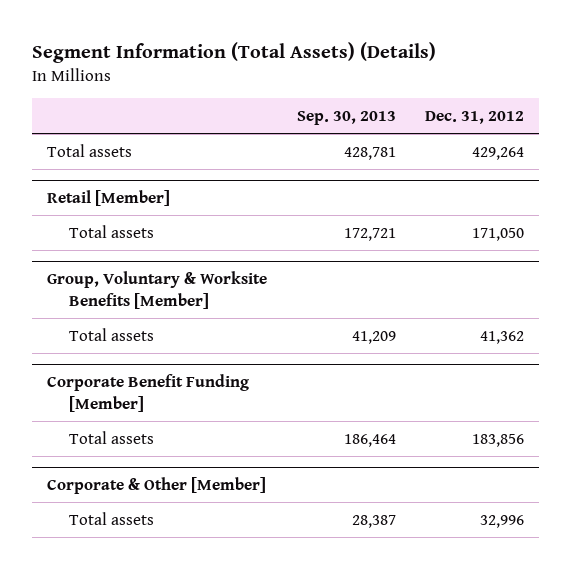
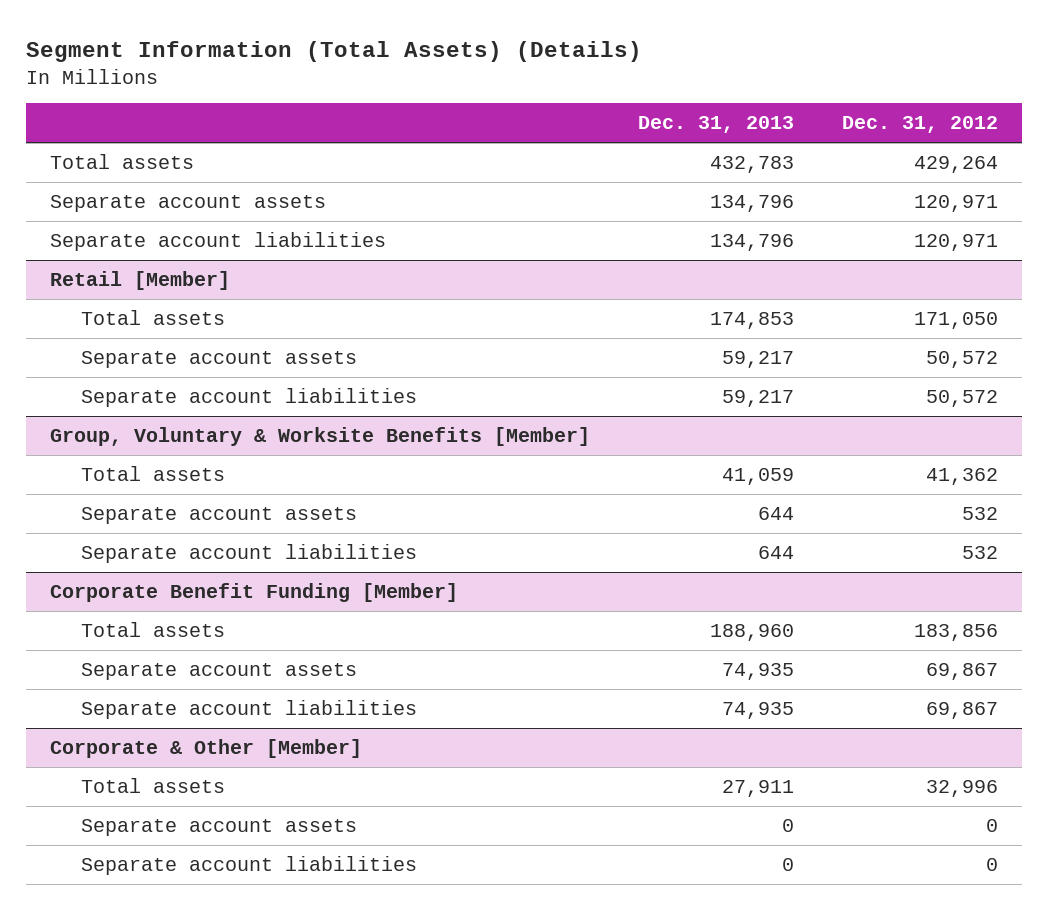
- | Sep. 30, 2013 | Dec. 31, 2012
+ | Dec. 31, 2013 | Dec. 31, 2012
+ Separate account assets | 134,796 | 120,971
+ Separate account liabilities | 134,796 | 120,971
@ Retail [Member]
+ Separate account assets | 59,217 | 50,572
+ Separate account liabilities | 59,217 | 50,572
@ Group, Voluntary & Worksite Benefits [Member]
+ Separate account assets | 644 | 532
+ Separate account liabilities | 644 | 532
@ Corporate Benefit Funding [Member]
+ Separate account assets | 74,935 | 69,867
+ Separate account liabilities | 74,935 | 69,867
@ Corporate & Other [Member]
+ Separate account assets | 0 | 0
+ Separate account liabilities | 0 | 0

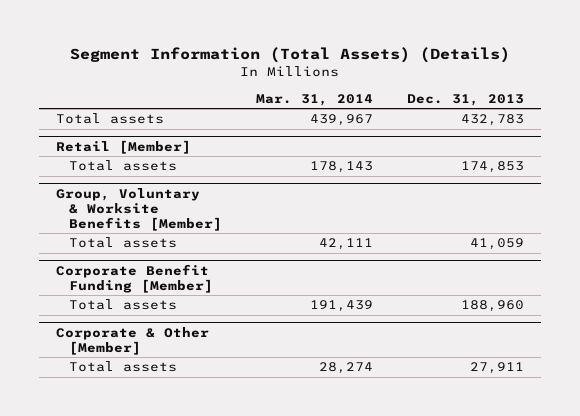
- | Dec. 31, 2013 | Dec. 31, 2012
+ | Mar. 31, 2014 | Dec. 31, 2013
- Separate account assets | 134,796 | 120,971
- Separate account liabilities | 134,796 | 120,971
@ Retail [Member]
- Separate account assets | 59,217 | 50,572
- Separate account liabilities | 59,217 | 50,572
@ Group, Voluntary & Worksite Benefits [Member]
- Separate account assets | 644 | 532
- Separate account liabilities | 644 | 532
@ Corporate Benefit Funding [Member]
- Separate account assets | 74,935 | 69,867
- Separate account liabilities | 74,935 | 69,867
@ Corporate & Other [Member]
- Separate account assets | 0 | 0
- Separate account liabilities | 0 | 0

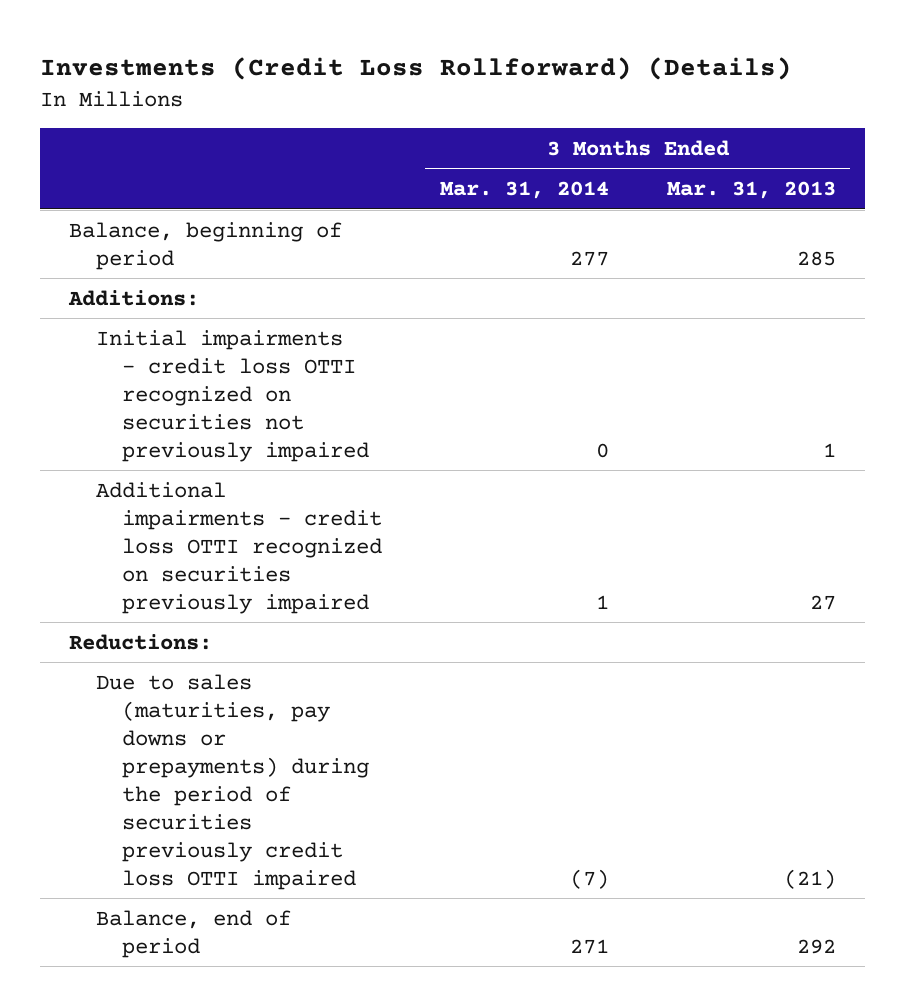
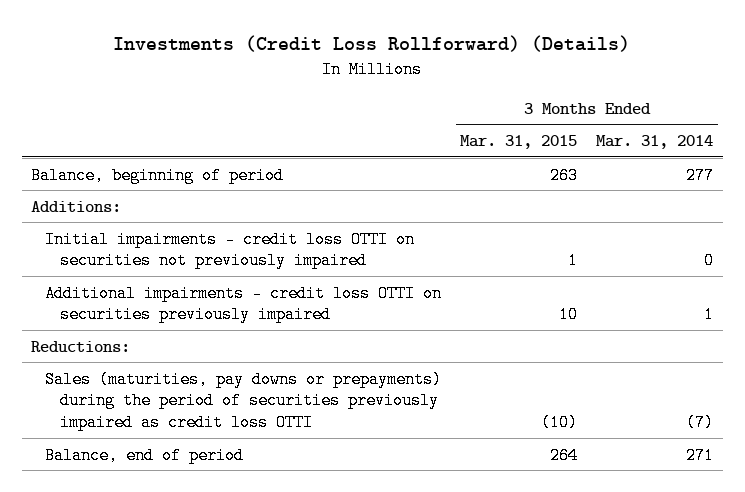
- | 3 Months Ended Mar. 31, 2014 | 3 Months Ended Mar. 31, 2013
+ | 3 Months Ended Mar. 31, 2015 | 3 Months Ended Mar. 31, 2014
- Initial impairments - credit loss OTTI recognized on securities not previously impaired | 0 | 1
- Additional impairments - credit loss OTTI recognized on securities previously impaired | 1 | 27
+ Initial impairments - credit loss OTTI on securities not previously impaired | 1 | 0
+ Additional impairments - credit loss OTTI on securities previously impaired | 10 | 1
- Due to sales (maturities, pay downs or prepayments) during the period of securities previously credit loss OTTI impaired | (7) | (21)
+ Sales (maturities, pay downs or prepayments) during the period of securities previously impaired as credit loss OTTI | (10) | (7)

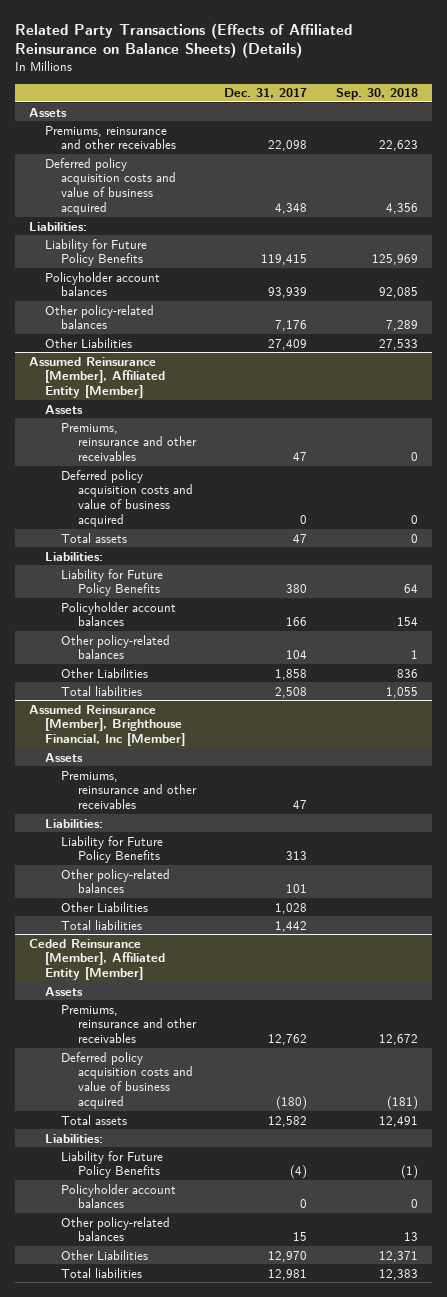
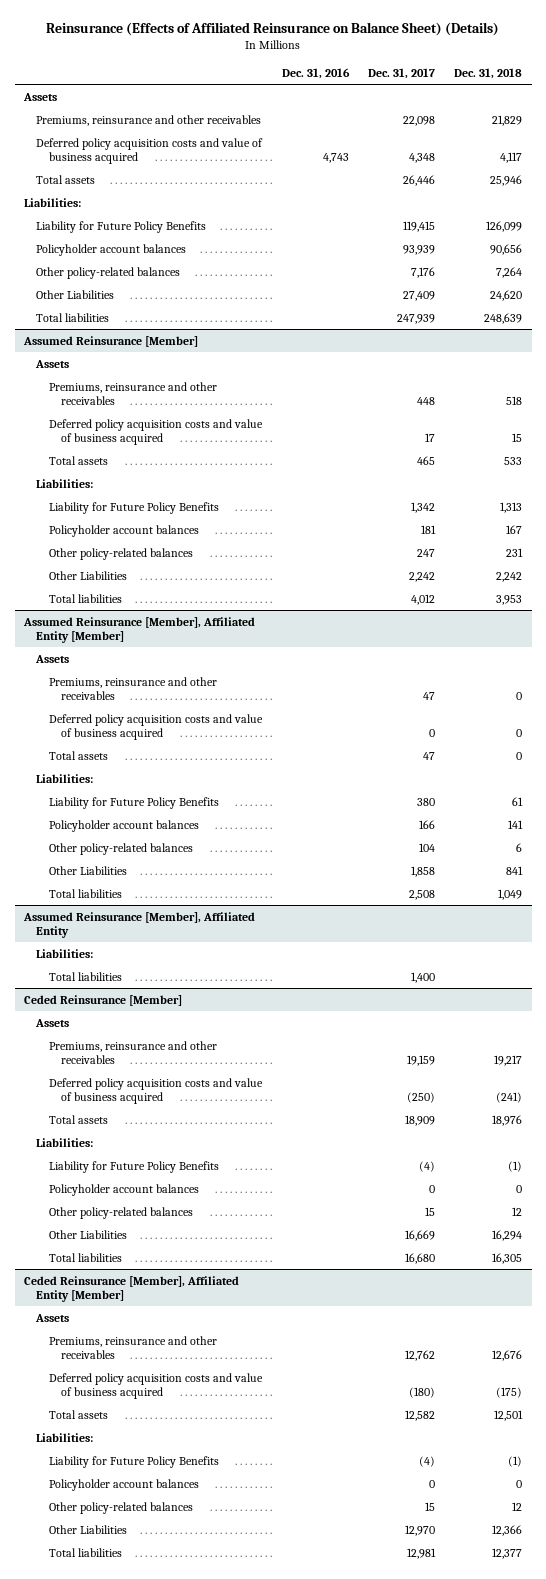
- Related Party Transactions (Effects of Affiliated Reinsurance on Balance Sheets) (Details)
+ Reinsurance (Effects of Affiliated Reinsurance on Balance Sheet) (Details)
- | Dec. 31, 2017 | Sep. 30, 2018
+ | Dec. 31, 2016 | Dec. 31, 2017 | Dec. 31, 2018
+ Total assets | | 26,446 | 25,946
+ Total liabilities | | 247,939 | 248,639
+ Assumed Reinsurance [Member]
+ Assets
+ Premiums, reinsurance and other receivables | | 448 | 518
+ Deferred policy acquisition costs and value of business acquired | | 17 | 15
+ Total assets | | 465 | 533
+ Liabilities:
+ Liability for Future Policy Benefits | | 1,342 | 1,313
+ Policyholder account balances | | 181 | 167
+ Other policy-related balances | | 247 | 231
+ Other Liabilities | | 2,242 | 2,242
+ Total liabilities | | 4,012 | 3,953
- Assumed Reinsurance [Member], Brighthouse Financial, Inc [Member]
+ Assumed Reinsurance [Member], Affiliated Entity
+ Liabilities:
+ Total liabilities | | 1,400 |
+ Ceded Reinsurance [Member]
- Premiums, reinsurance and other receivables | 47 |
+ Premiums, reinsurance and other receivables | | 19,159 | 19,217
+ Deferred policy acquisition costs and value of business acquired | | (250) | (241)
+ Total assets | | 18,909 | 18,976
- Liability for Future Policy Benefits | 313 |
- Other policy-related balances | 101 |
- Other Liabilities | 1,028 |
- Total liabilities | 1,442 |
+ Liability for Future Policy Benefits | | (4) | (1)
+ Policyholder account balances | | 0 | 0
+ Other policy-related balances | | 15 | 12
+ Other Liabilities | | 16,669 | 16,294
+ Total liabilities | | 16,680 | 16,305

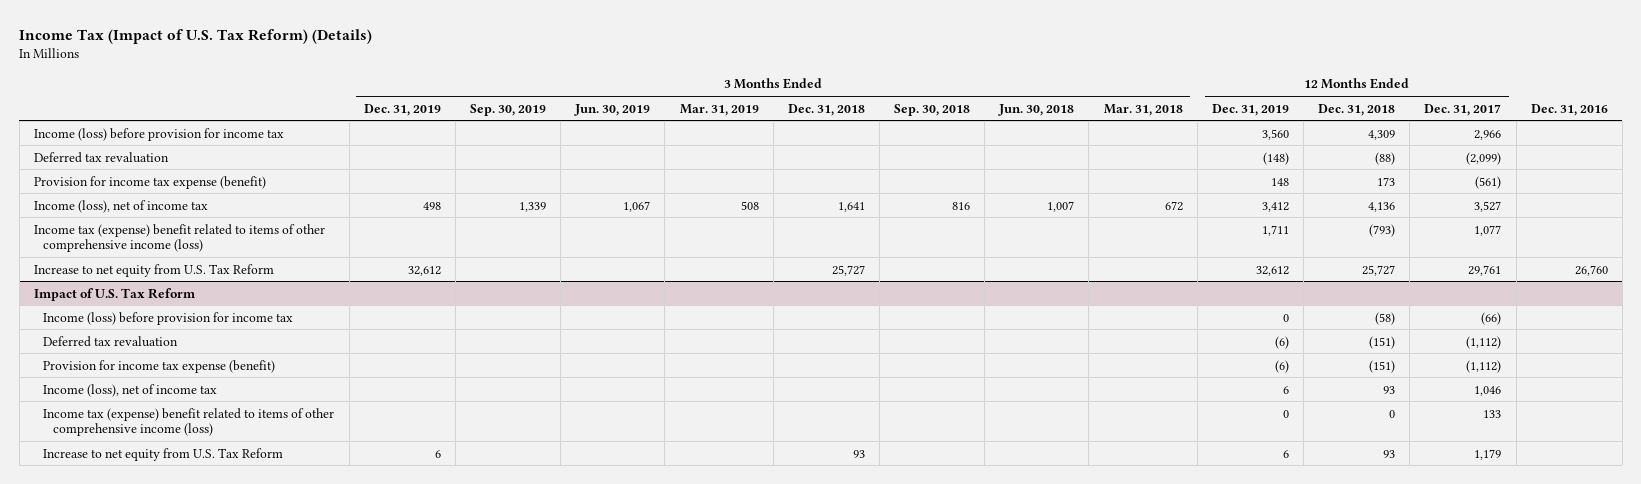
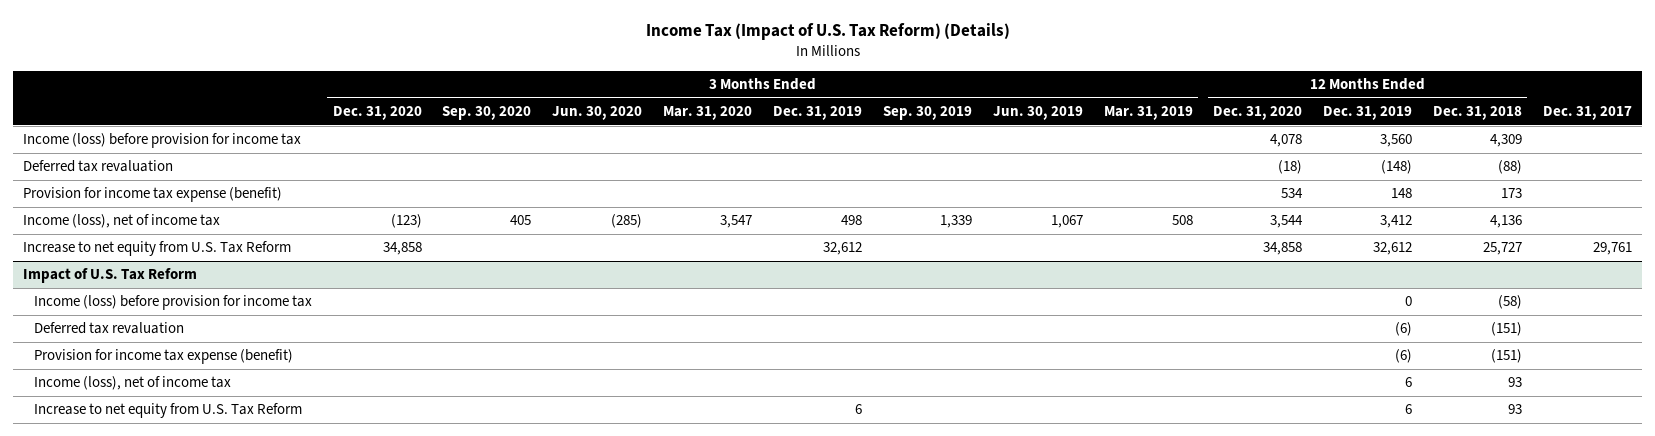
- | 3 Months Ended Dec. 31, 2019 | 3 Months Ended Sep. 30, 2019 | 3 Months Ended Jun. 30, 2019 | 3 Months Ended Mar. 31, 2019 | 3 Months Ended Dec. 31, 2018 | 3 Months Ended Sep. 30, 2018 | 3 Months Ended Jun. 30, 2018 | 3 Months Ended Mar. 31, 2018 | 12 Months Ended Dec. 31, 2019 | 12 Months Ended Dec. 31, 2018 | 12 Months Ended Dec. 31, 2017 | Dec. 31, 2016
+ | 3 Months Ended Dec. 31, 2020 | 3 Months Ended Sep. 30, 2020 | 3 Months Ended Jun. 30, 2020 | 3 Months Ended Mar. 31, 2020 | 3 Months Ended Dec. 31, 2019 | 3 Months Ended Sep. 30, 2019 | 3 Months Ended Jun. 30, 2019 | 3 Months Ended Mar. 31, 2019 | 12 Months Ended Dec. 31, 2020 | 12 Months Ended Dec. 31, 2019 | 12 Months Ended Dec. 31, 2018 | Dec. 31, 2017
- Income tax (expense) benefit related to items of other comprehensive income (loss) | | | | | | | | | 1,711 | (793) | 1,077 |
@ Impact of U.S. Tax Reform
- Income tax (expense) benefit related to items of other comprehensive income (loss) | | | | | | | | | 0 | 0 | 133 |

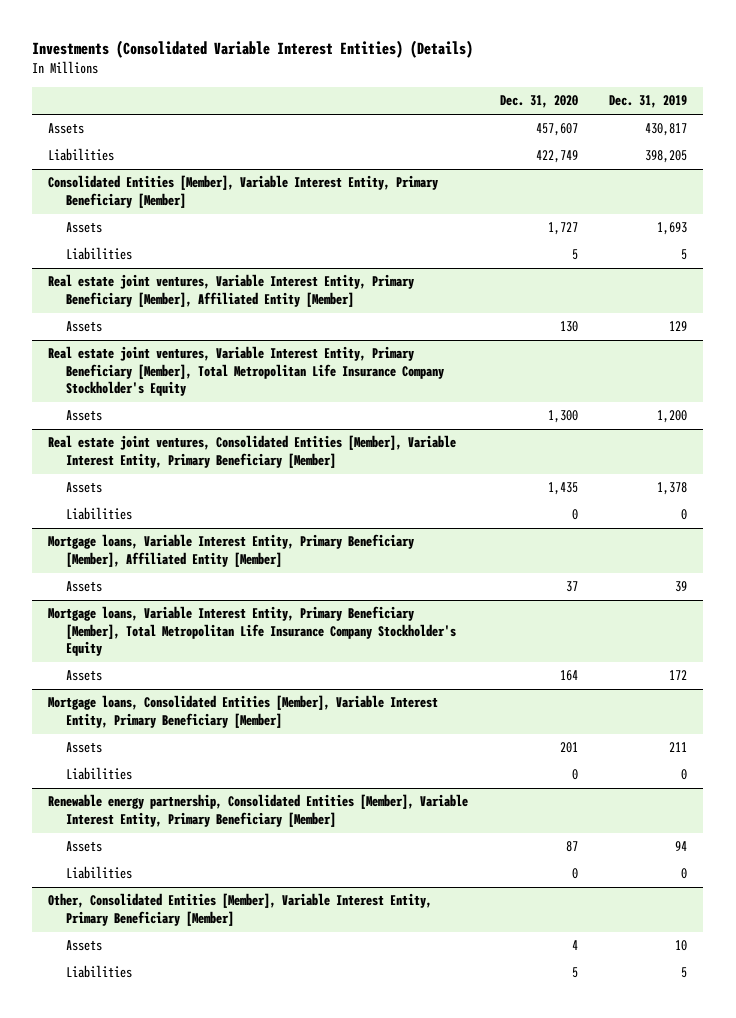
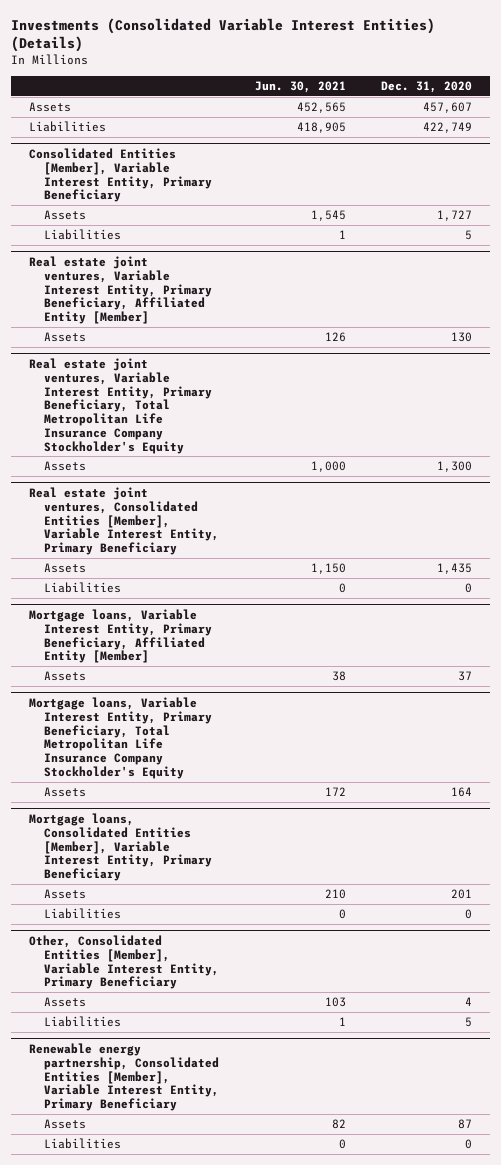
- | Dec. 31, 2020 | Dec. 31, 2019
+ | Jun. 30, 2021 | Dec. 31, 2020
- Consolidated Entities [Member], Variable Interest Entity, Primary Beneficiary [Member]
+ Consolidated Entities [Member], Variable Interest Entity, Primary Beneficiary
- Real estate joint ventures, Variable Interest Entity, Primary Beneficiary [Member], Affiliated Entity [Member]
+ Real estate joint ventures, Variable Interest Entity, Primary Beneficiary, Affiliated Entity [Member]
- Real estate joint ventures, Variable Interest Entity, Primary Beneficiary [Member], Total Metropolitan Life Insurance Company Stockholder's Equity
+ Real estate joint ventures, Variable Interest Entity, Primary Beneficiary, Total Metropolitan Life Insurance Company Stockholder's Equity
- Real estate joint ventures, Consolidated Entities [Member], Variable Interest Entity, Primary Beneficiary [Member]
+ Real estate joint ventures, Consolidated Entities [Member], Variable Interest Entity, Primary Beneficiary
- Mortgage loans, Variable Interest Entity, Primary Beneficiary [Member], Affiliated Entity [Member]
+ Mortgage loans, Variable Interest Entity, Primary Beneficiary, Affiliated Entity [Member]
- Mortgage loans, Variable Interest Entity, Primary Beneficiary [Member], Total Metropolitan Life Insurance Company Stockholder's Equity
+ Mortgage loans, Variable Interest Entity, Primary Beneficiary, Total Metropolitan Life Insurance Company Stockholder's Equity
- Mortgage loans, Consolidated Entities [Member], Variable Interest Entity, Primary Beneficiary [Member]
+ Mortgage loans, Consolidated Entities [Member], Variable Interest Entity, Primary Beneficiary
- Renewable energy partnership, Consolidated Entities [Member], Variable Interest Entity, Primary Beneficiary [Member]
- Assets | 87 | 94
- Liabilities | 0 | 0
- Other, Consolidated Entities [Member], Variable Interest Entity, Primary Beneficiary [Member]
+ Other, Consolidated Entities [Member], Variable Interest Entity, Primary Beneficiary
+ Renewable energy partnership, Consolidated Entities [Member], Variable Interest Entity, Primary Beneficiary
+ Assets | 82 | 87
+ Liabilities | 0 | 0

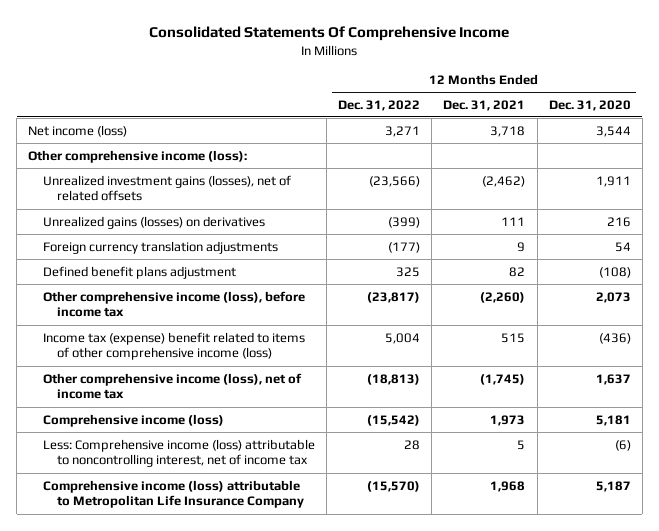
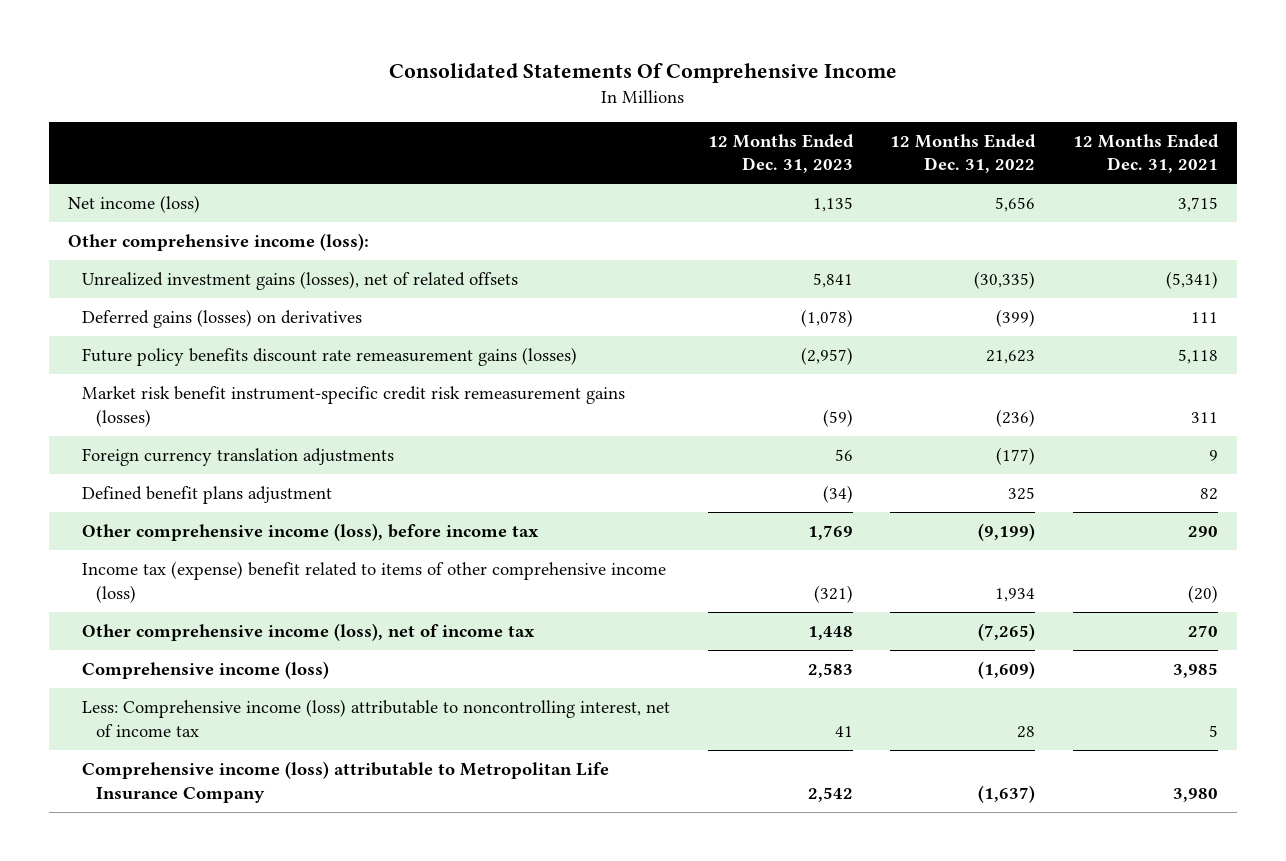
- | 12 Months Ended Dec. 31, 2022 | 12 Months Ended Dec. 31, 2021 | 12 Months Ended Dec. 31, 2020
+ | 12 Months Ended Dec. 31, 2023 | 12 Months Ended Dec. 31, 2022 | 12 Months Ended Dec. 31, 2021
- Net income (loss) | 3,271 | 3,718 | 3,544
+ Net income (loss) | 1,135 | 5,656 | 3,715
- Unrealized investment gains (losses), net of related offsets | (23,566) | (2,462) | 1,911
- Unrealized gains (losses) on derivatives | (399) | 111 | 216
+ Unrealized investment gains (losses), net of related offsets | 5,841 | (30,335) | (5,341)
+ Deferred gains (losses) on derivatives | (1,078) | (399) | 111
+ Future policy benefits discount rate remeasurement gains (losses) | (2,957) | 21,623 | 5,118
+ Market risk benefit instrument-specific credit risk remeasurement gains (losses) | (59) | (236) | 311
- Other comprehensive income (loss), before income tax | (23,817) | (2,260) | 2,073
- Income tax (expense) benefit related to items of other comprehensive income (loss) | 5,004 | 515 | (436)
- Other comprehensive income (loss), net of income tax | (18,813) | (1,745) | 1,637
- Comprehensive income (loss) | (15,542) | 1,973 | 5,181
+ Other comprehensive income (loss), before income tax | 1,769 | (9,199) | 290
+ Income tax (expense) benefit related to items of other comprehensive income (loss) | (321) | 1,934 | (20)
+ Other comprehensive income (loss), net of income tax | 1,448 | (7,265) | 270
+ Comprehensive income (loss) | 2,583 | (1,609) | 3,985
- Comprehensive income (loss) attributable to Metropolitan Life Insurance Company | (15,570) | 1,968 | 5,187
+ Comprehensive income (loss) attributable to Metropolitan Life Insurance Company | 2,542 | (1,637) | 3,980

